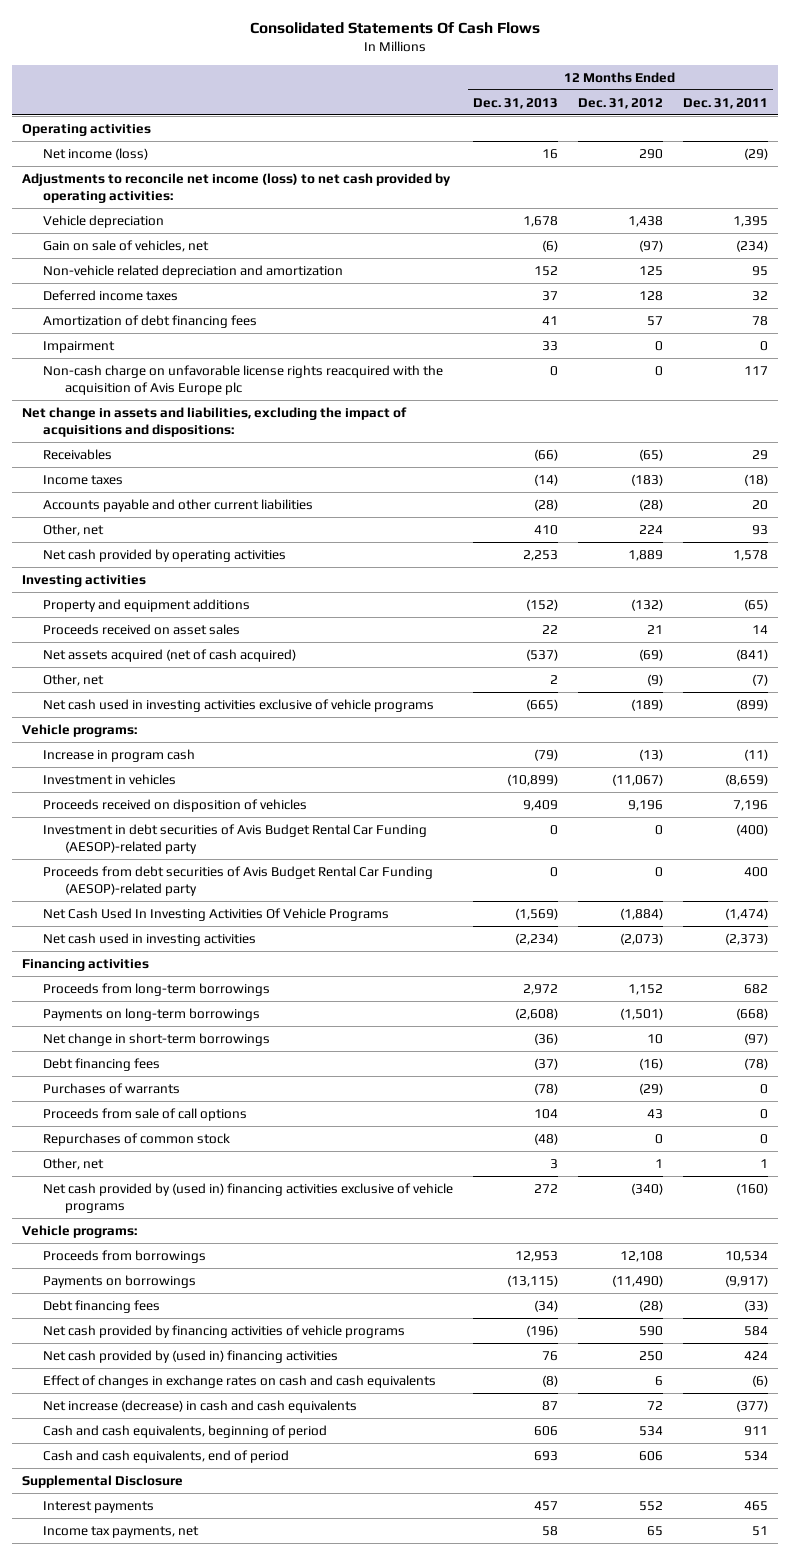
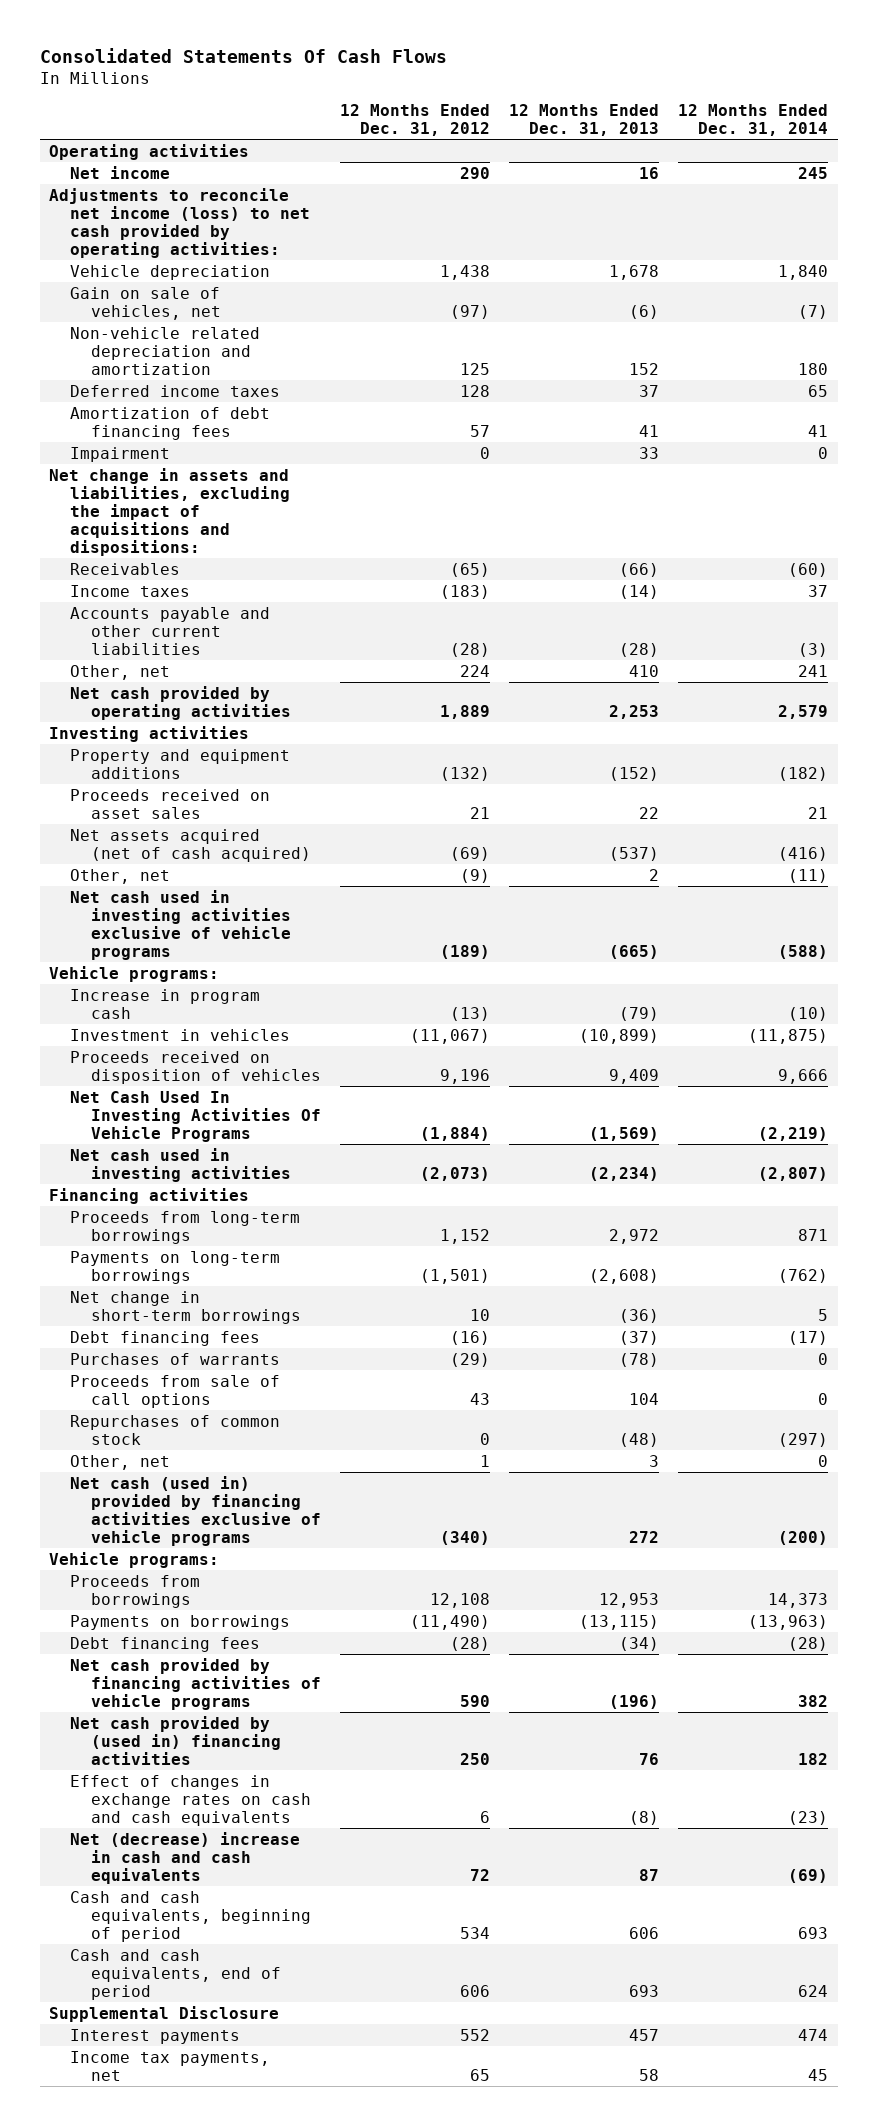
- | 12 Months Ended Dec. 31, 2013 | 12 Months Ended Dec. 31, 2012 | 12 Months Ended Dec. 31, 2011
+ | 12 Months Ended Dec. 31, 2012 | 12 Months Ended Dec. 31, 2013 | 12 Months Ended Dec. 31, 2014
- Net income (loss) | 16 | 290 | (29)
+ Net income | 290 | 16 | 245
- Non-cash charge on unfavorable license rights reacquired with the acquisition of Avis Europe plc | 0 | 0 | 117
- Investment in debt securities of Avis Budget Rental Car Funding (AESOP)-related party | 0 | 0 | (400)
- Proceeds from debt securities of Avis Budget Rental Car Funding (AESOP)-related party | 0 | 0 | 400
- Net cash provided by (used in) financing activities exclusive of vehicle programs | 272 | (340) | (160)
+ Net cash (used in) provided by financing activities exclusive of vehicle programs | (340) | 272 | (200)
- Net increase (decrease) in cash and cash equivalents | 87 | 72 | (377)
+ Net (decrease) increase in cash and cash equivalents | 72 | 87 | (69)

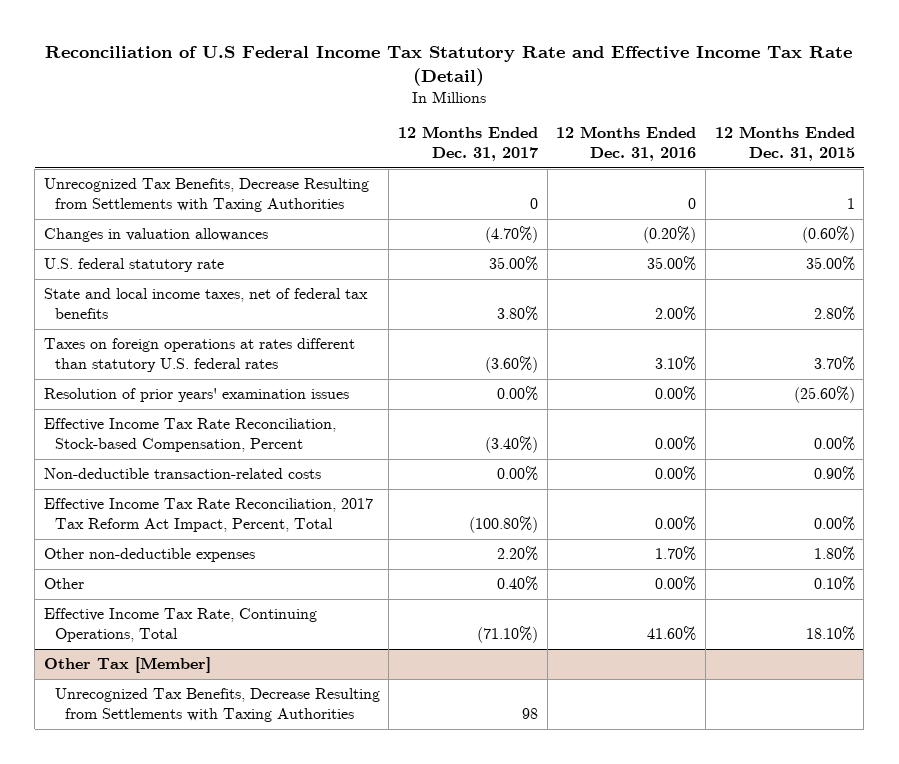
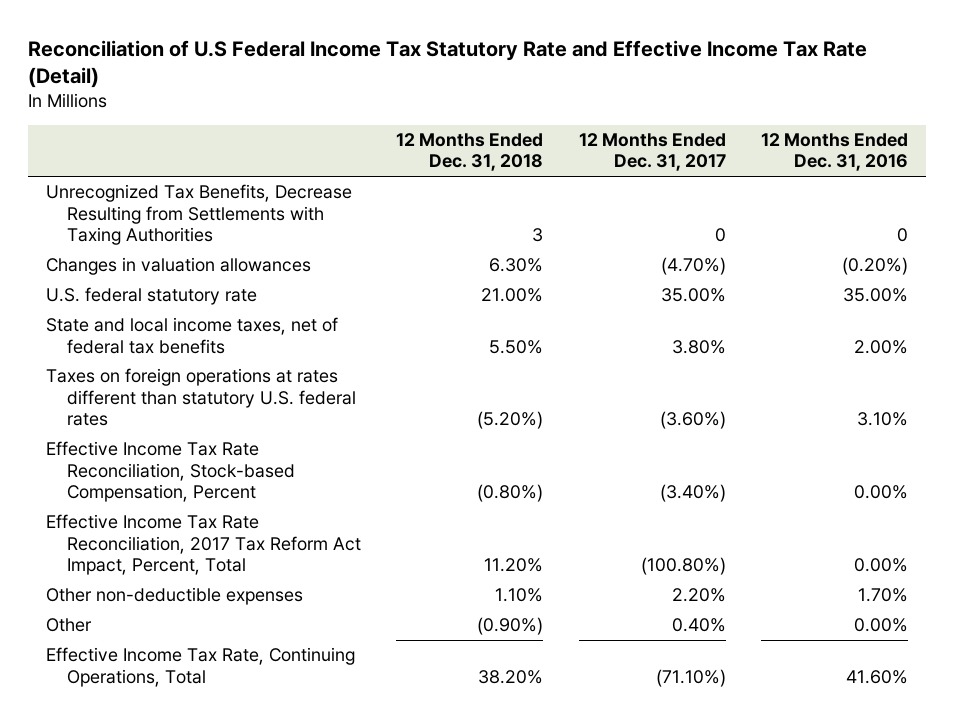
- | 12 Months Ended Dec. 31, 2017 | 12 Months Ended Dec. 31, 2016 | 12 Months Ended Dec. 31, 2015
+ | 12 Months Ended Dec. 31, 2018 | 12 Months Ended Dec. 31, 2017 | 12 Months Ended Dec. 31, 2016
- Resolution of prior years' examination issues | 0.00% | 0.00% | (25.60%)
- Non-deductible transaction-related costs | 0.00% | 0.00% | 0.90%
- Other Tax [Member]
- Unrecognized Tax Benefits, Decrease Resulting from Settlements with Taxing Authorities | 98 | |

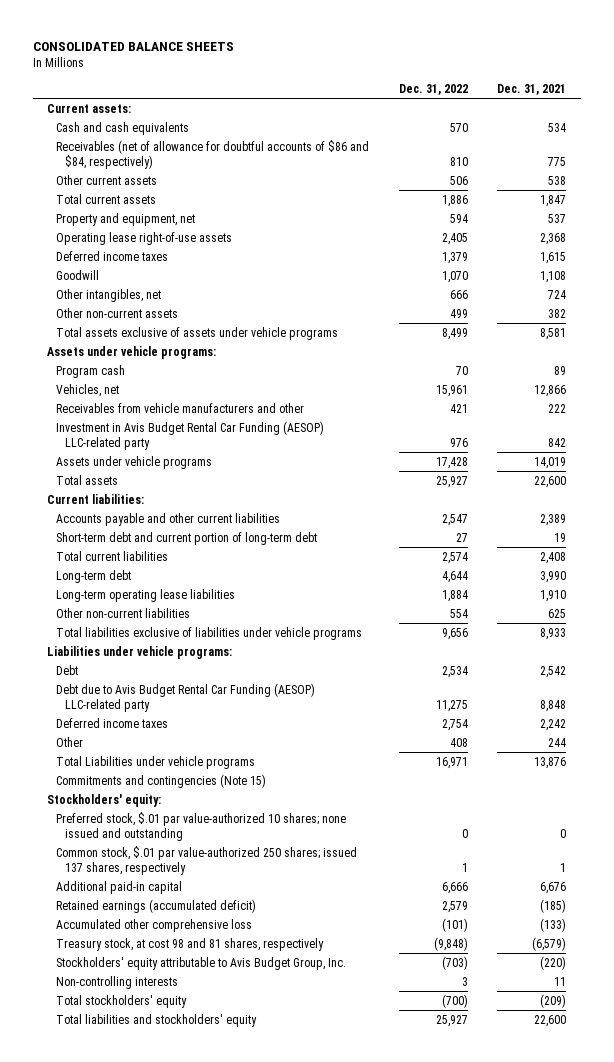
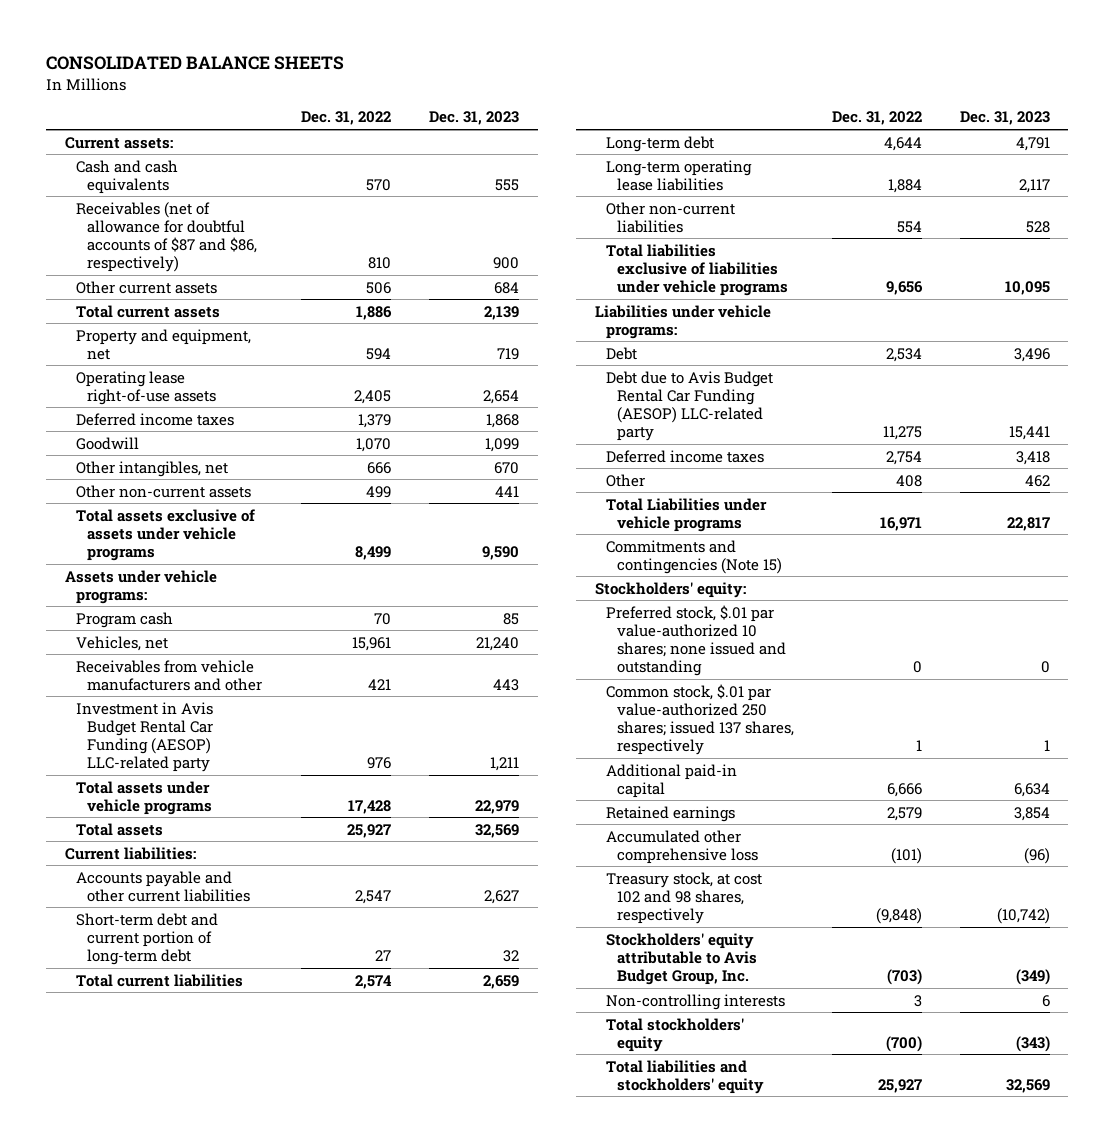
- | Dec. 31, 2022 | Dec. 31, 2021
+ | Dec. 31, 2022 | Dec. 31, 2023
- Receivables (net of allowance for doubtful accounts of $86 and $84, respectively) | 810 | 775
+ Receivables (net of allowance for doubtful accounts of $87 and $86, respectively) | 810 | 900
- Assets under vehicle programs | 17,428 | 14,019
+ Total assets under vehicle programs | 17,428 | 22,979
- Retained earnings (accumulated deficit) | 2,579 | (185)
+ Retained earnings | 2,579 | 3,854
- Treasury stock, at cost 98 and 81 shares, respectively | (9,848) | (6,579)
+ Treasury stock, at cost 102 and 98 shares, respectively | (9,848) | (10,742)

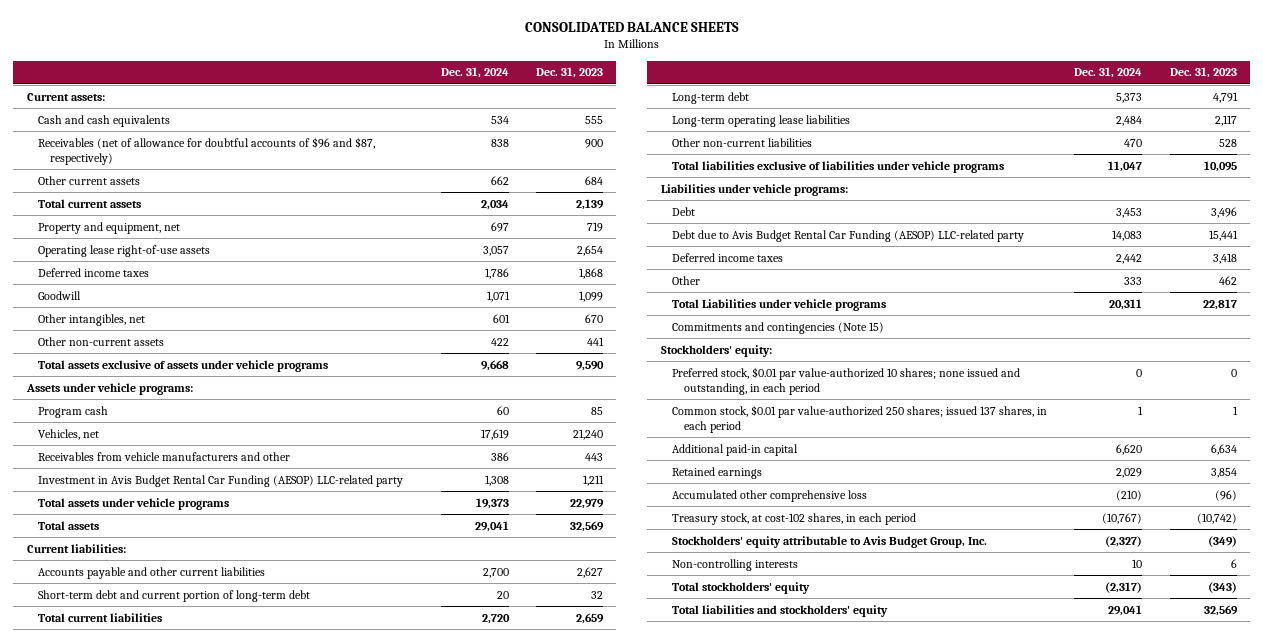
- | Dec. 31, 2022 | Dec. 31, 2023
+ | Dec. 31, 2024 | Dec. 31, 2023
- Receivables (net of allowance for doubtful accounts of $87 and $86, respectively) | 810 | 900
+ Receivables (net of allowance for doubtful accounts of $96 and $87, respectively) | 838 | 900
- Preferred stock, $.01 par value-authorized 10 shares; none issued and outstanding | 0 | 0
- Common stock, $.01 par value-authorized 250 shares; issued 137 shares, respectively | 1 | 1
+ Preferred stock, $0.01 par value-authorized 10 shares; none issued and outstanding, in each period | 0 | 0
+ Common stock, $0.01 par value-authorized 250 shares; issued 137 shares, in each period | 1 | 1
- Treasury stock, at cost 102 and 98 shares, respectively | (9,848) | (10,742)
+ Treasury stock, at cost-102 shares, in each period | (10,767) | (10,742)

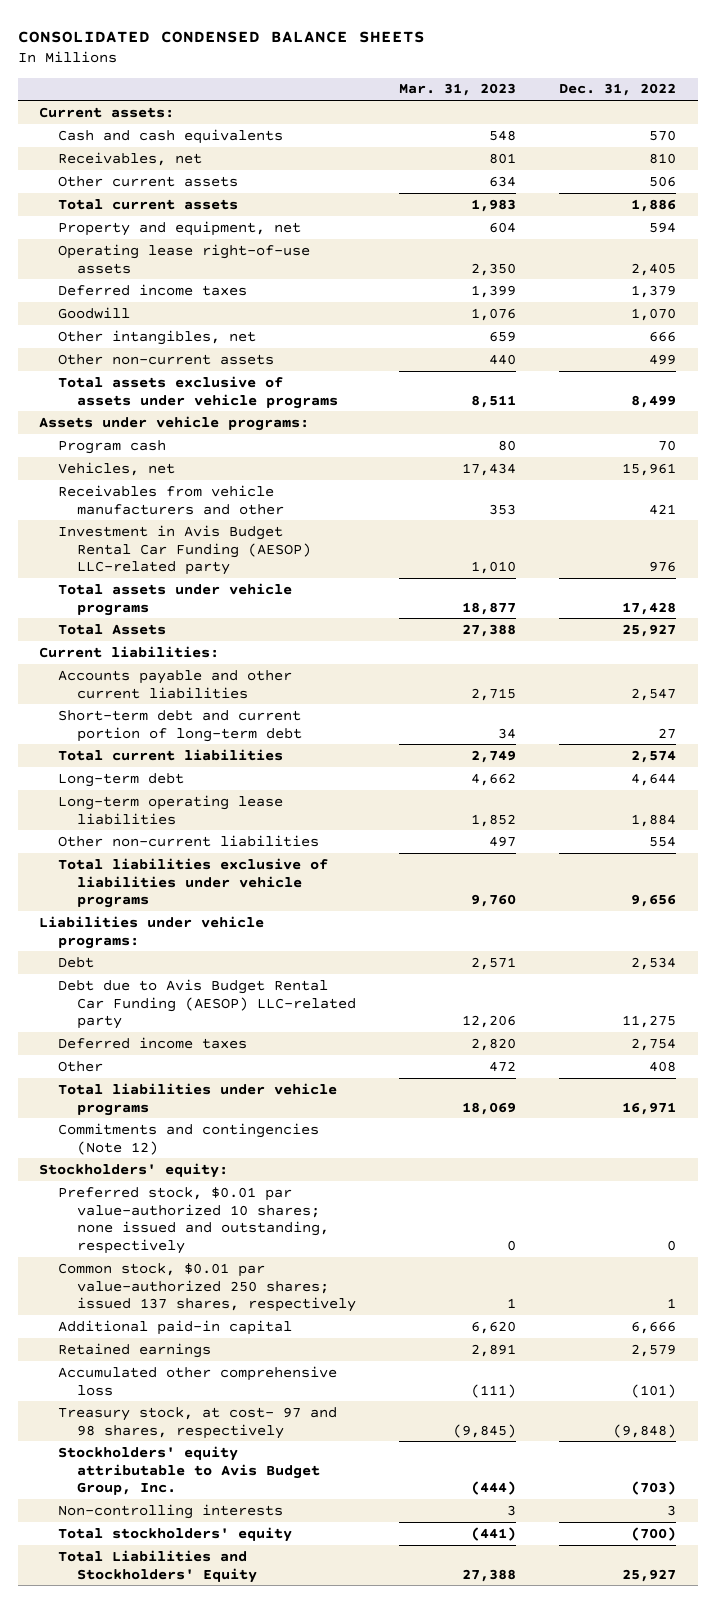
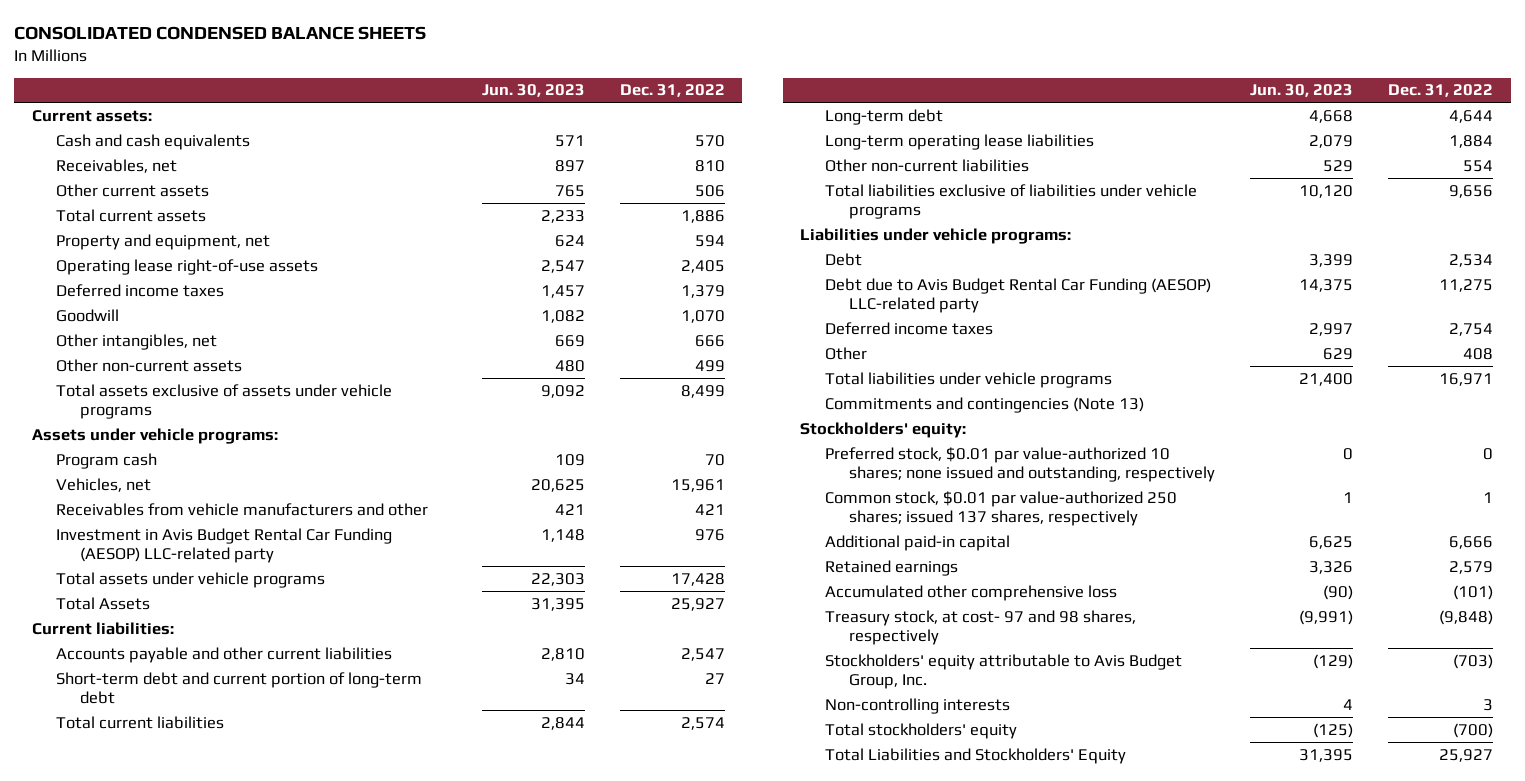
- | Mar. 31, 2023 | Dec. 31, 2022
+ | Jun. 30, 2023 | Dec. 31, 2022
- Commitments and contingencies (Note 12)
+ Commitments and contingencies (Note 13)

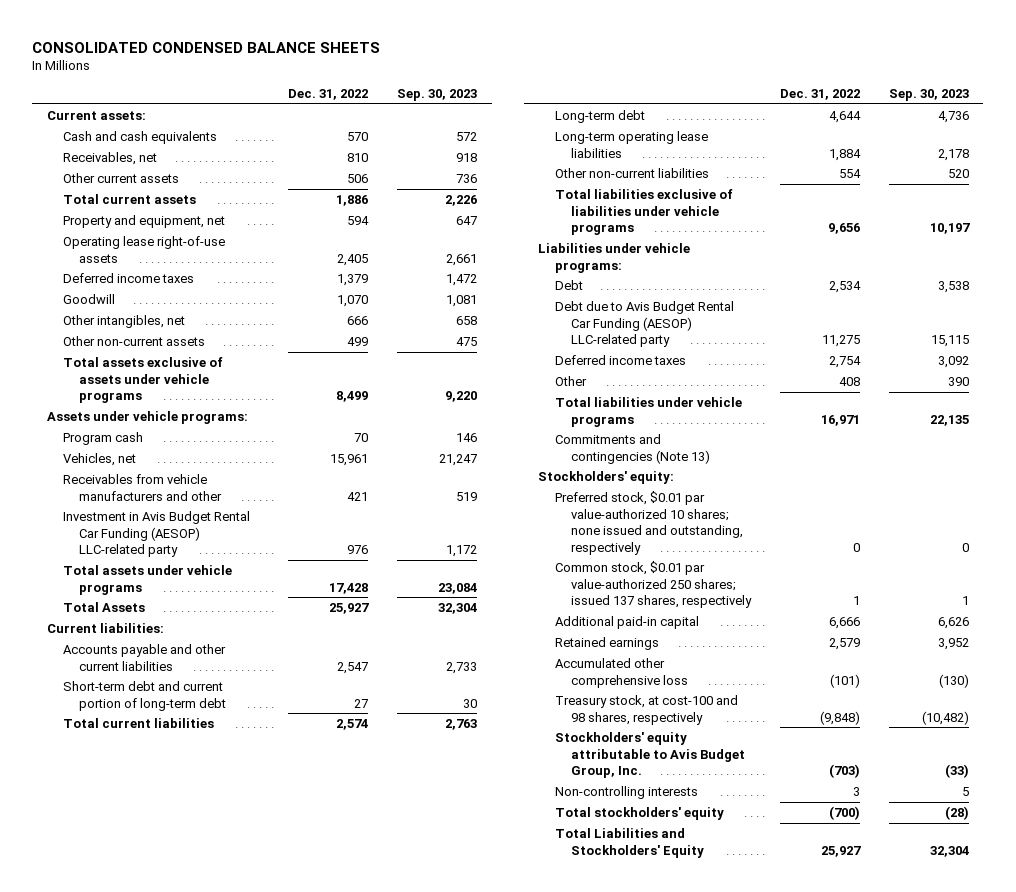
- | Jun. 30, 2023 | Dec. 31, 2022
+ | Dec. 31, 2022 | Sep. 30, 2023
- Treasury stock, at cost- 97 and 98 shares, respectively | (9,991) | (9,848)
+ Treasury stock, at cost-100 and 98 shares, respectively | (9,848) | (10,482)

